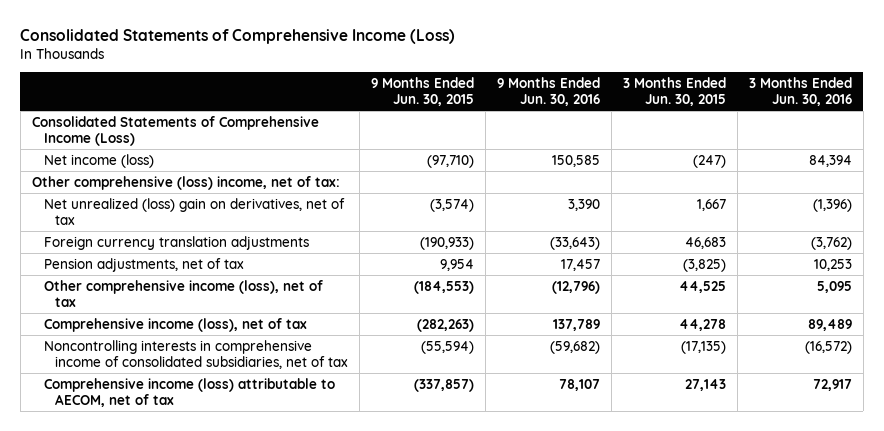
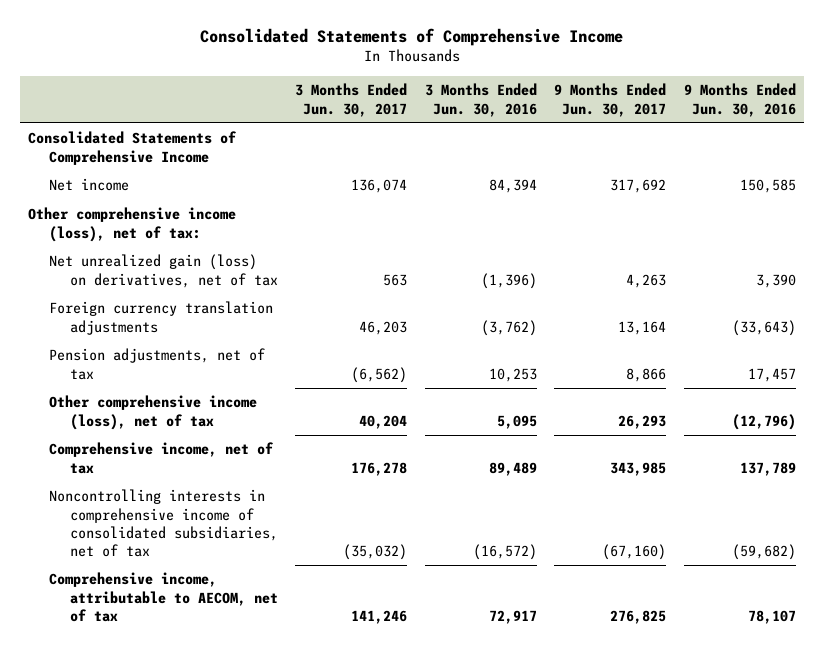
- Consolidated Statements of Comprehensive Income (Loss)
+ Consolidated Statements of Comprehensive Income
- | 9 Months Ended Jun. 30, 2015 | 9 Months Ended Jun. 30, 2016 | 3 Months Ended Jun. 30, 2015 | 3 Months Ended Jun. 30, 2016
+ | 3 Months Ended Jun. 30, 2017 | 3 Months Ended Jun. 30, 2016 | 9 Months Ended Jun. 30, 2017 | 9 Months Ended Jun. 30, 2016
- Consolidated Statements of Comprehensive Income (Loss)
- Net income (loss) | (97,710) | 150,585 | (247) | 84,394
- Other comprehensive (loss) income, net of tax:
- Net unrealized (loss) gain on derivatives, net of tax | (3,574) | 3,390 | 1,667 | (1,396)
+ Consolidated Statements of Comprehensive Income
+ Net income | 136,074 | 84,394 | 317,692 | 150,585
+ Other comprehensive income (loss), net of tax:
+ Net unrealized gain (loss) on derivatives, net of tax | 563 | (1,396) | 4,263 | 3,390
- Comprehensive income (loss), net of tax | (282,263) | 137,789 | 44,278 | 89,489
+ Comprehensive income, net of tax | 176,278 | 89,489 | 343,985 | 137,789
- Comprehensive income (loss) attributable to AECOM, net of tax | (337,857) | 78,107 | 27,143 | 72,917
+ Comprehensive income, attributable to AECOM, net of tax | 141,246 | 72,917 | 276,825 | 78,107

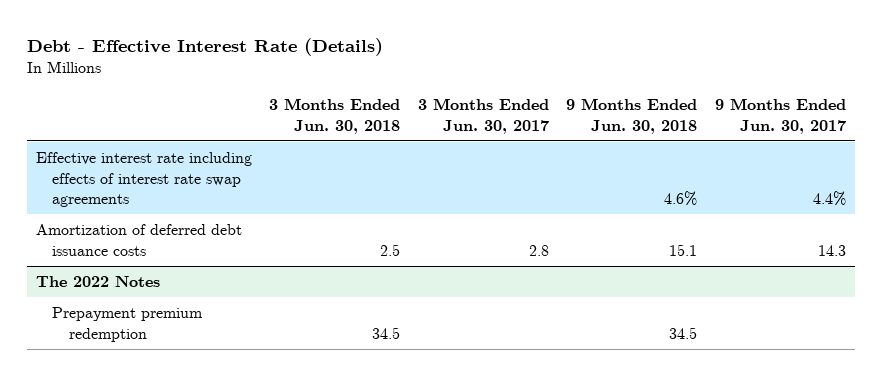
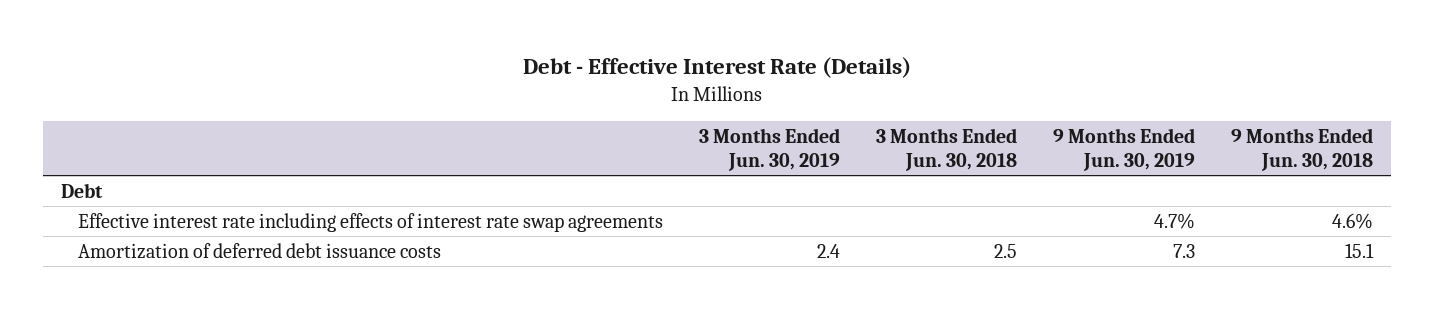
- | 3 Months Ended Jun. 30, 2018 | 3 Months Ended Jun. 30, 2017 | 9 Months Ended Jun. 30, 2018 | 9 Months Ended Jun. 30, 2017
+ | 3 Months Ended Jun. 30, 2019 | 3 Months Ended Jun. 30, 2018 | 9 Months Ended Jun. 30, 2019 | 9 Months Ended Jun. 30, 2018
+ Debt
- The 2022 Notes
- Prepayment premium redemption | 34.5 | | 34.5 |

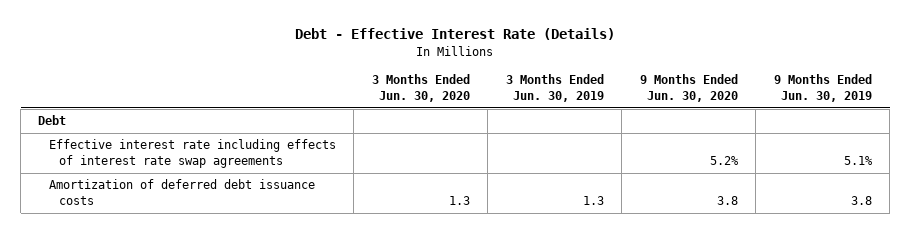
- | 3 Months Ended Jun. 30, 2019 | 3 Months Ended Jun. 30, 2018 | 9 Months Ended Jun. 30, 2019 | 9 Months Ended Jun. 30, 2018
+ | 3 Months Ended Jun. 30, 2020 | 3 Months Ended Jun. 30, 2019 | 9 Months Ended Jun. 30, 2020 | 9 Months Ended Jun. 30, 2019
- Effective interest rate including effects of interest rate swap agreements | | | 4.7% | 4.6%
- Amortization of deferred debt issuance costs | 2.4 | 2.5 | 7.3 | 15.1
+ Effective interest rate including effects of interest rate swap agreements | | | 5.2% | 5.1%
+ Amortization of deferred debt issuance costs | 1.3 | 1.3 | 3.8 | 3.8

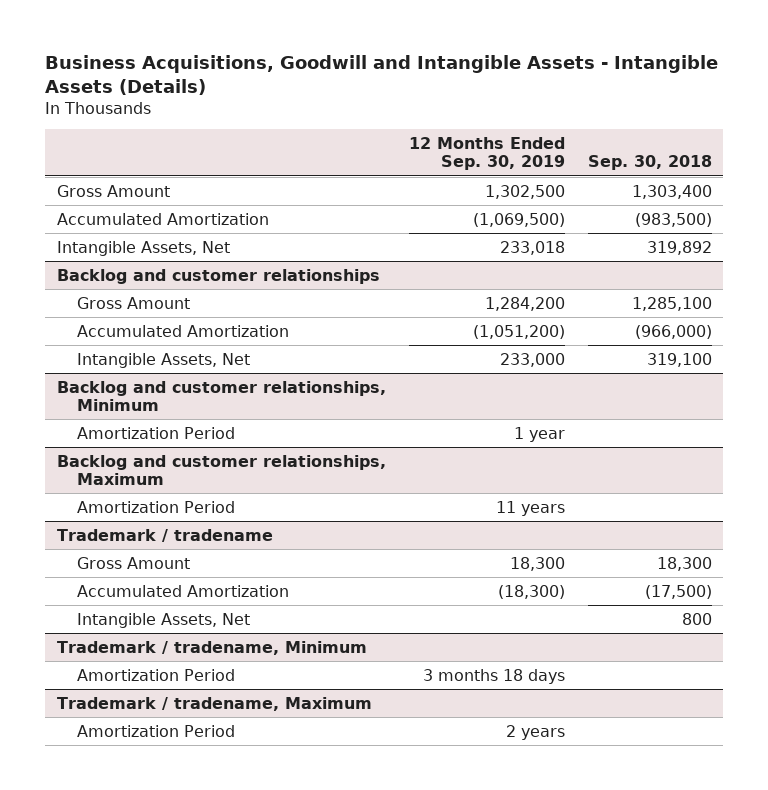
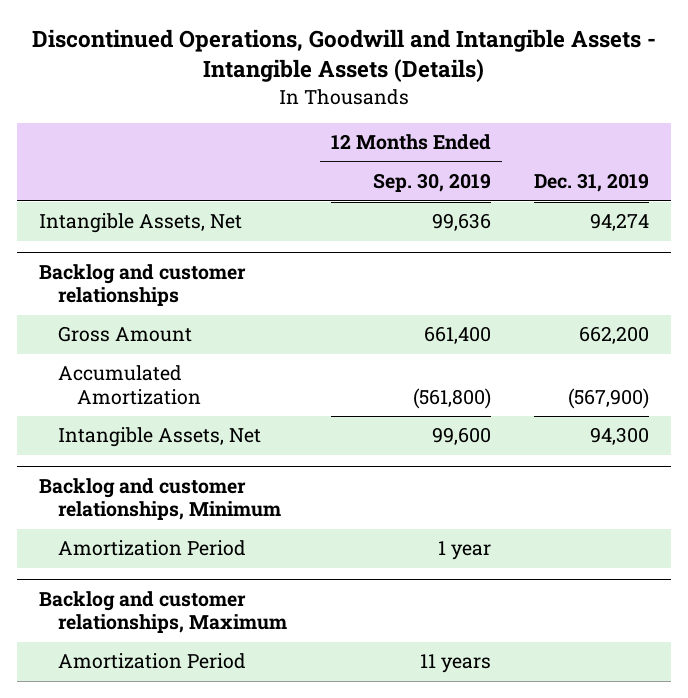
- Business Acquisitions, Goodwill and Intangible Assets - Intangible Assets (Details)
+ Discontinued Operations, Goodwill and Intangible Assets - Intangible Assets (Details)
- | 12 Months Ended Sep. 30, 2019 | Sep. 30, 2018
+ | 12 Months Ended Sep. 30, 2019 | Dec. 31, 2019
- Gross Amount | 1,302,500 | 1,303,400
- Accumulated Amortization | (1,069,500) | (983,500)
- Intangible Assets, Net | 233,018 | 319,892
+ Intangible Assets, Net | 99,636 | 94,274
@ Backlog and customer relationships
- Gross Amount | 1,284,200 | 1,285,100
- Accumulated Amortization | (1,051,200) | (966,000)
- Intangible Assets, Net | 233,000 | 319,100
+ Gross Amount | 661,400 | 662,200
+ Accumulated Amortization | (561,800) | (567,900)
+ Intangible Assets, Net | 99,600 | 94,300
- Trademark / tradename
- Gross Amount | 18,300 | 18,300
- Accumulated Amortization | (18,300) | (17,500)
- Intangible Assets, Net | | 800
- Trademark / tradename, Minimum
- Amortization Period | 3 months 18 days |
- Trademark / tradename, Maximum
- Amortization Period | 2 years |

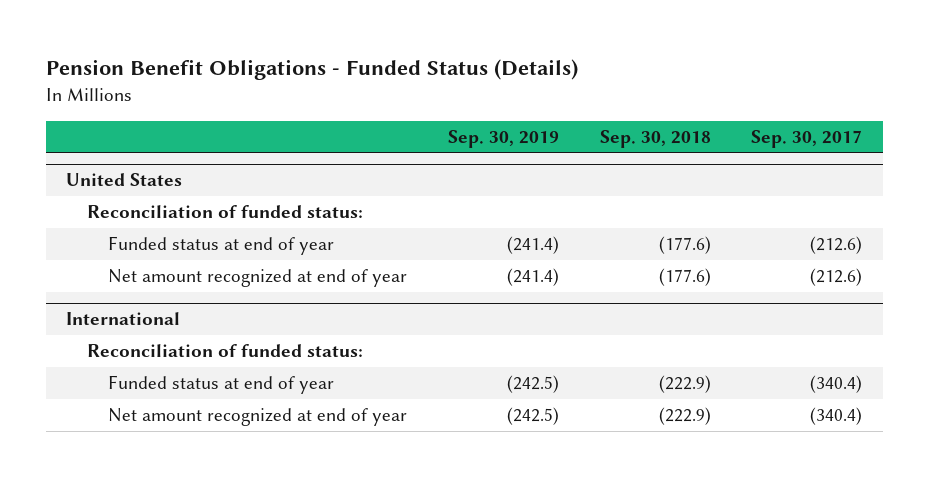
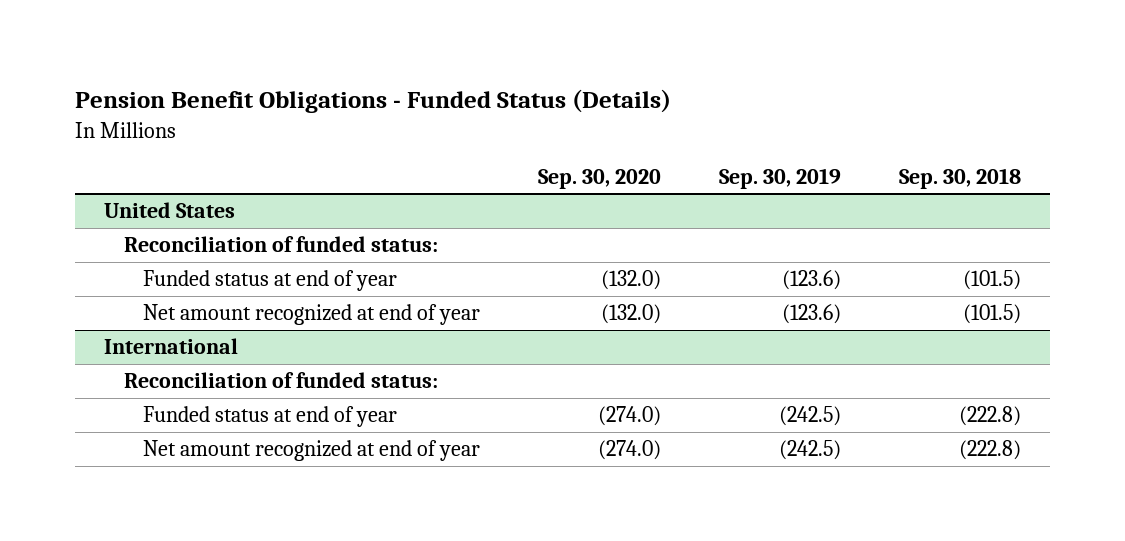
- | Sep. 30, 2019 | Sep. 30, 2018 | Sep. 30, 2017
+ | Sep. 30, 2020 | Sep. 30, 2019 | Sep. 30, 2018
@ United States
- Funded status at end of year | (241.4) | (177.6) | (212.6)
- Net amount recognized at end of year | (241.4) | (177.6) | (212.6)
+ Funded status at end of year | (132.0) | (123.6) | (101.5)
+ Net amount recognized at end of year | (132.0) | (123.6) | (101.5)
@ International
- Funded status at end of year | (242.5) | (222.9) | (340.4)
- Net amount recognized at end of year | (242.5) | (222.9) | (340.4)
+ Funded status at end of year | (274.0) | (242.5) | (222.8)
+ Net amount recognized at end of year | (274.0) | (242.5) | (222.8)

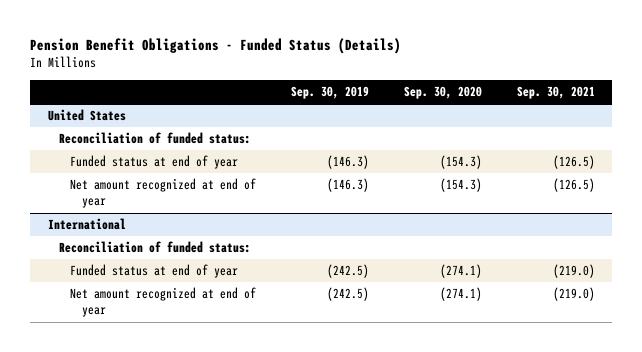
- | Sep. 30, 2020 | Sep. 30, 2019 | Sep. 30, 2018
+ | Sep. 30, 2019 | Sep. 30, 2020 | Sep. 30, 2021
@ United States
- Funded status at end of year | (132.0) | (123.6) | (101.5)
- Net amount recognized at end of year | (132.0) | (123.6) | (101.5)
+ Funded status at end of year | (146.3) | (154.3) | (126.5)
+ Net amount recognized at end of year | (146.3) | (154.3) | (126.5)
@ International
- Funded status at end of year | (274.0) | (242.5) | (222.8)
- Net amount recognized at end of year | (274.0) | (242.5) | (222.8)
+ Funded status at end of year | (242.5) | (274.1) | (219.0)
+ Net amount recognized at end of year | (242.5) | (274.1) | (219.0)

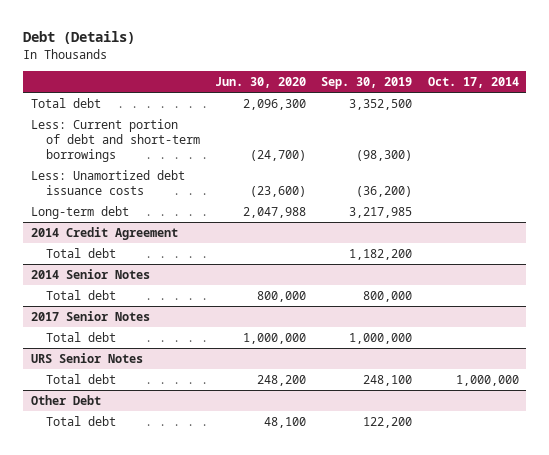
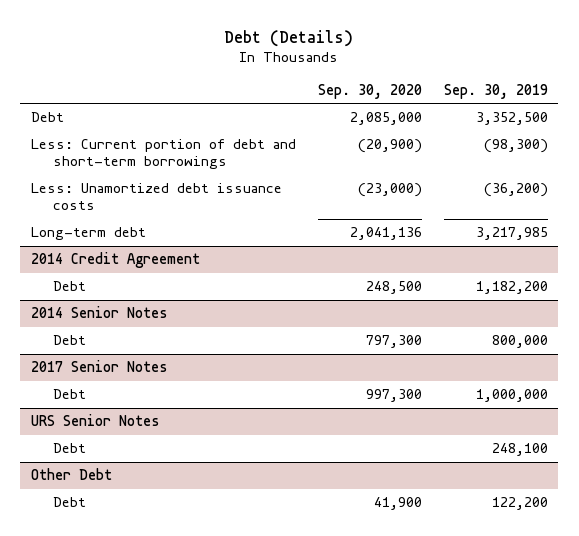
- | Jun. 30, 2020 | Sep. 30, 2019 | Oct. 17, 2014
+ | Sep. 30, 2020 | Sep. 30, 2019
- Total debt | 2,096,300 | 3,352,500 |
+ Debt | 2,085,000 | 3,352,500
@ 2014 Credit Agreement
- Total debt | | 1,182,200 |
+ Debt | 248,500 | 1,182,200
@ 2014 Senior Notes
- Total debt | 800,000 | 800,000 |
+ Debt | 797,300 | 800,000
@ 2017 Senior Notes
- Total debt | 1,000,000 | 1,000,000 |
+ Debt | 997,300 | 1,000,000
@ URS Senior Notes
- Total debt | 248,200 | 248,100 | 1,000,000
+ Debt | | 248,100
@ Other Debt
- Total debt | 48,100 | 122,200 |
+ Debt | 41,900 | 122,200

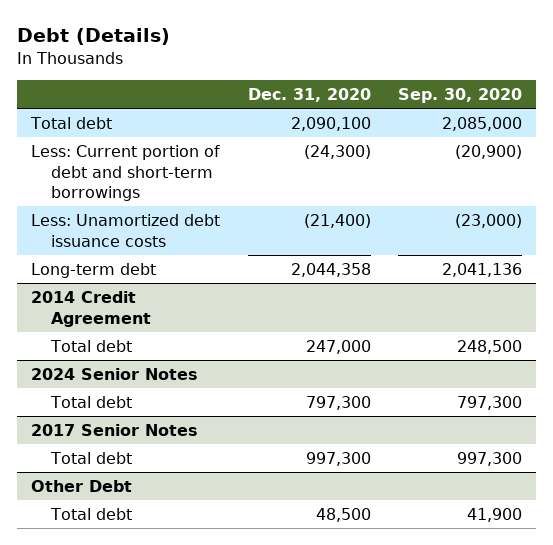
- | Sep. 30, 2020 | Sep. 30, 2019
+ | Dec. 31, 2020 | Sep. 30, 2020
- Debt | 2,085,000 | 3,352,500
+ Total debt | 2,090,100 | 2,085,000
@ 2014 Credit Agreement
- Debt | 248,500 | 1,182,200
- 2014 Senior Notes
- Debt | 797,300 | 800,000
@ 2014 Credit Agreement
+ Total debt | 247,000 | 248,500
+ 2024 Senior Notes
+ Total debt | 797,300 | 797,300
@ 2017 Senior Notes
- Debt | 997,300 | 1,000,000
- URS Senior Notes
- Debt | | 248,100
@ 2017 Senior Notes
+ Total debt | 997,300 | 997,300
@ Other Debt
- Debt | 41,900 | 122,200
+ Total debt | 48,500 | 41,900

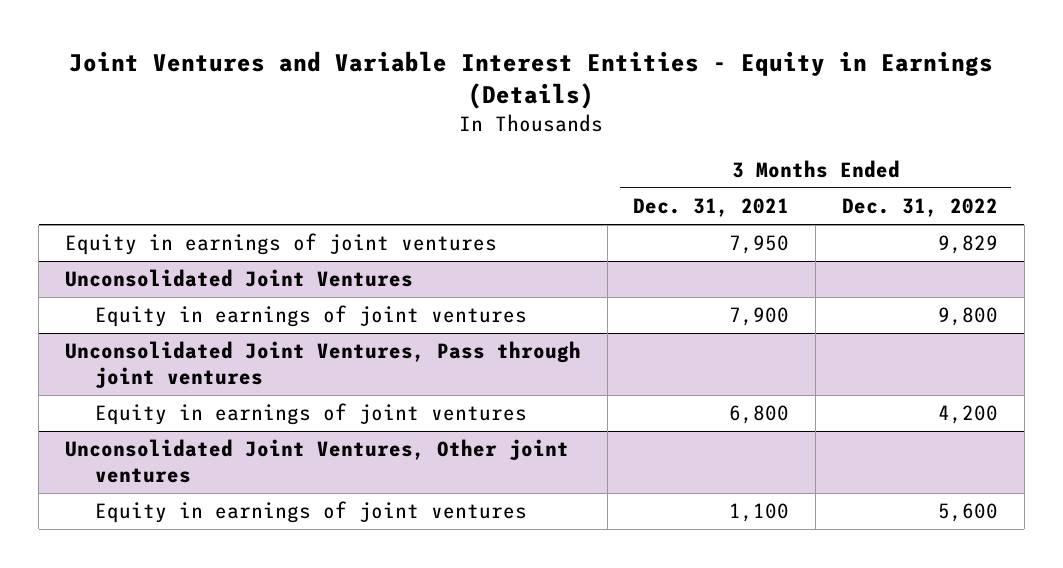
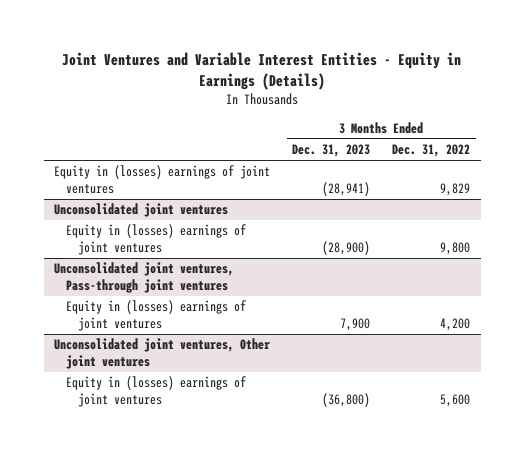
- | 3 Months Ended Dec. 31, 2021 | 3 Months Ended Dec. 31, 2022
+ | 3 Months Ended Dec. 31, 2023 | 3 Months Ended Dec. 31, 2022
- Equity in earnings of joint ventures | 7,950 | 9,829
- Unconsolidated Joint Ventures
- Equity in earnings of joint ventures | 7,900 | 9,800
- Unconsolidated Joint Ventures, Pass through joint ventures
- Equity in earnings of joint ventures | 6,800 | 4,200
- Unconsolidated Joint Ventures, Other joint ventures
- Equity in earnings of joint ventures | 1,100 | 5,600
+ Equity in (losses) earnings of joint ventures | (28,941) | 9,829
+ Unconsolidated joint ventures
+ Equity in (losses) earnings of joint ventures | (28,900) | 9,800
+ Unconsolidated joint ventures, Pass-through joint ventures
+ Equity in (losses) earnings of joint ventures | 7,900 | 4,200
+ Unconsolidated joint ventures, Other joint ventures
+ Equity in (losses) earnings of joint ventures | (36,800) | 5,600

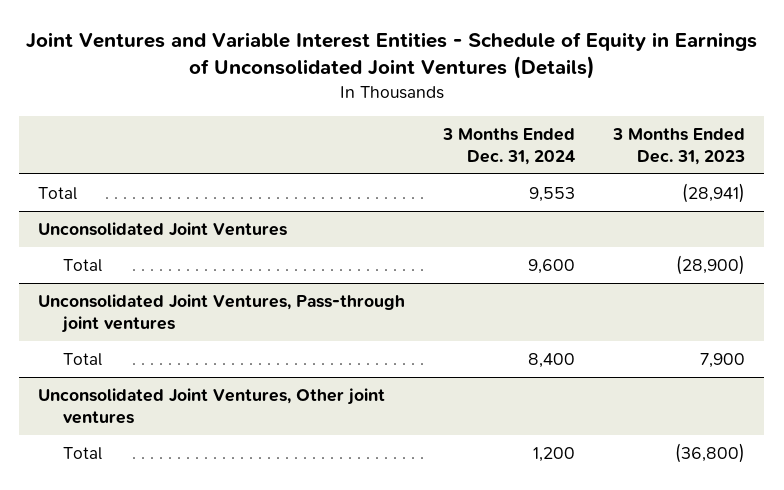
- Joint Ventures and Variable Interest Entities - Equity in Earnings (Details)
+ Joint Ventures and Variable Interest Entities - Schedule of Equity in Earnings of Unconsolidated Joint Ventures (Details)
- | 3 Months Ended Dec. 31, 2023 | 3 Months Ended Dec. 31, 2022
+ | 3 Months Ended Dec. 31, 2024 | 3 Months Ended Dec. 31, 2023
- Equity in (losses) earnings of joint ventures | (28,941) | 9,829
- Unconsolidated joint ventures
- Equity in (losses) earnings of joint ventures | (28,900) | 9,800
- Unconsolidated joint ventures, Pass-through joint ventures
- Equity in (losses) earnings of joint ventures | 7,900 | 4,200
- Unconsolidated joint ventures, Other joint ventures
- Equity in (losses) earnings of joint ventures | (36,800) | 5,600
+ Total | 9,553 | (28,941)
+ Unconsolidated Joint Ventures
+ Total | 9,600 | (28,900)
+ Unconsolidated Joint Ventures, Pass-through joint ventures
+ Total | 8,400 | 7,900
+ Unconsolidated Joint Ventures, Other joint ventures
+ Total | 1,200 | (36,800)

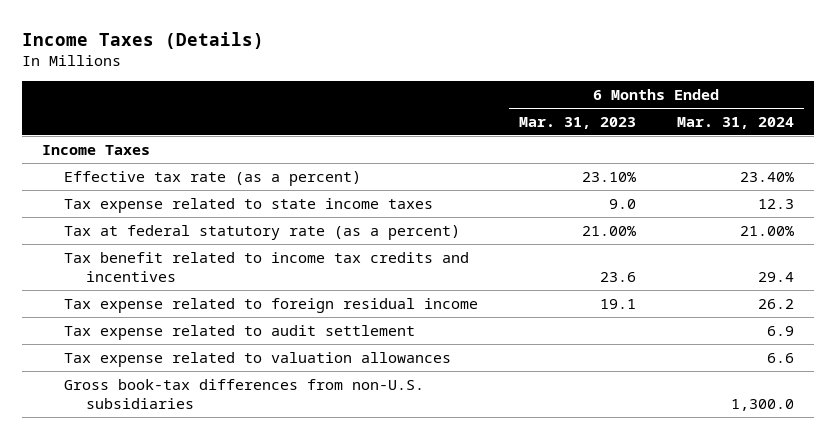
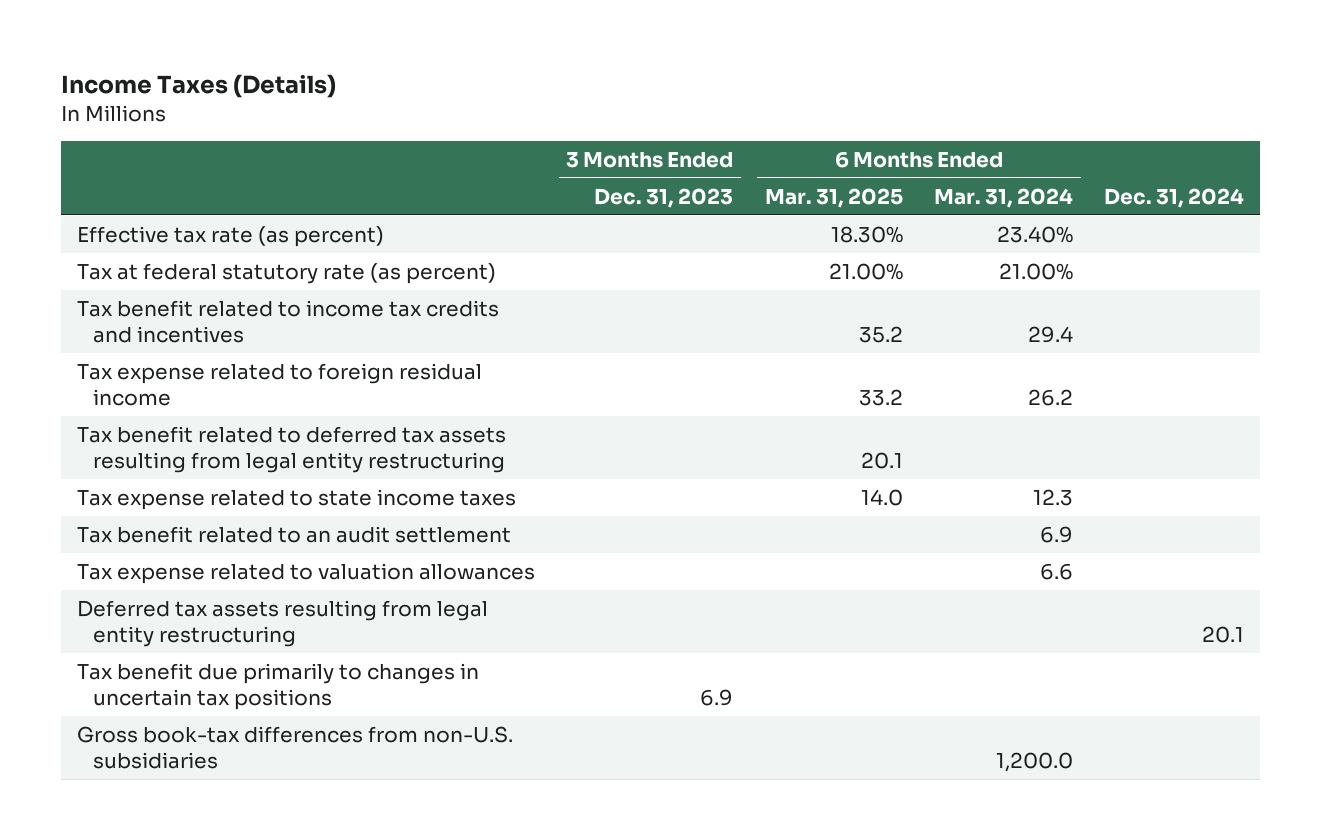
- | 6 Months Ended Mar. 31, 2023 | 6 Months Ended Mar. 31, 2024
+ | 3 Months Ended Dec. 31, 2023 | 6 Months Ended Mar. 31, 2025 | 6 Months Ended Mar. 31, 2024 | Dec. 31, 2024
- Income Taxes
- Effective tax rate (as a percent) | 23.10% | 23.40%
- Tax at federal statutory rate (as a percent) | 21.00% | 21.00%
+ Effective tax rate (as percent) | | 18.30% | 23.40% |
+ Tax at federal statutory rate (as percent) | | 21.00% | 21.00% |
- Tax expense related to audit settlement | | 6.9
+ Tax benefit related to deferred tax assets resulting from legal entity restructuring | | 20.1 | |
moved down: Tax expense related to state income taxes | | 14.0 | 12.3 |
+ Tax benefit related to an audit settlement | | | 6.9 |
- Gross book-tax differences from non-U.S. subsidiaries | | 1,300.0
+ Deferred tax assets resulting from legal entity restructuring | | | | 20.1
+ Tax benefit due primarily to changes in uncertain tax positions | 6.9 | | |
+ Gross book-tax differences from non-U.S. subsidiaries | | | 1,200.0 |

